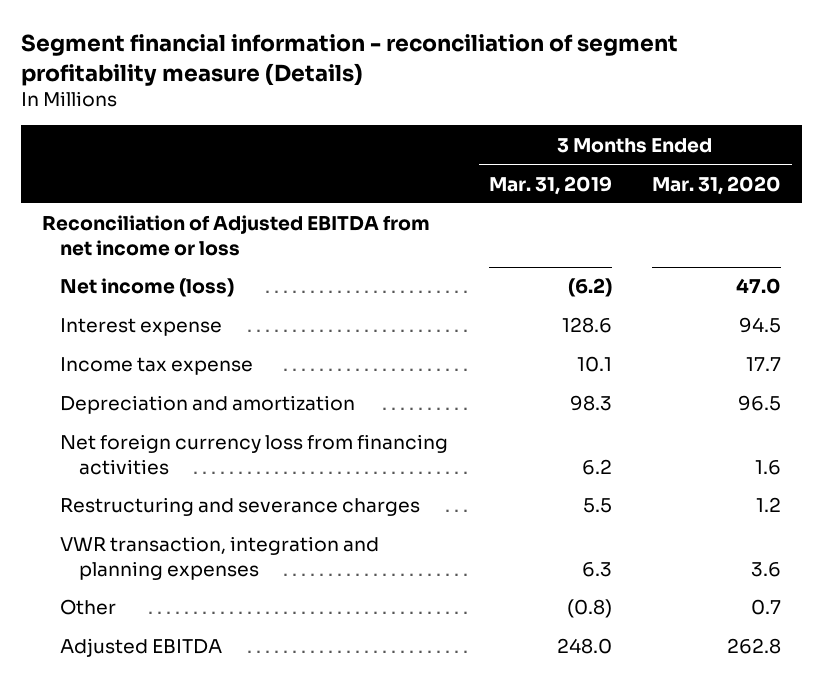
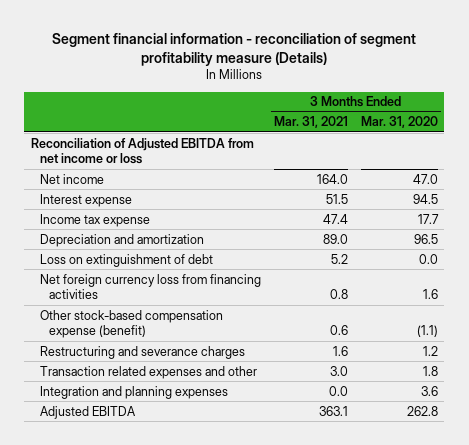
- | 3 Months Ended Mar. 31, 2019 | 3 Months Ended Mar. 31, 2020
+ | 3 Months Ended Mar. 31, 2021 | 3 Months Ended Mar. 31, 2020
- Net income (loss) | (6.2) | 47.0
+ Net income | 164.0 | 47.0
+ Loss on extinguishment of debt | 5.2 | 0.0
+ Other stock-based compensation expense (benefit) | 0.6 | (1.1)
- VWR transaction, integration and planning expenses | 6.3 | 3.6
- Other | (0.8) | 0.7
+ Transaction related expenses and other | 3.0 | 1.8
+ Integration and planning expenses | 0.0 | 3.6

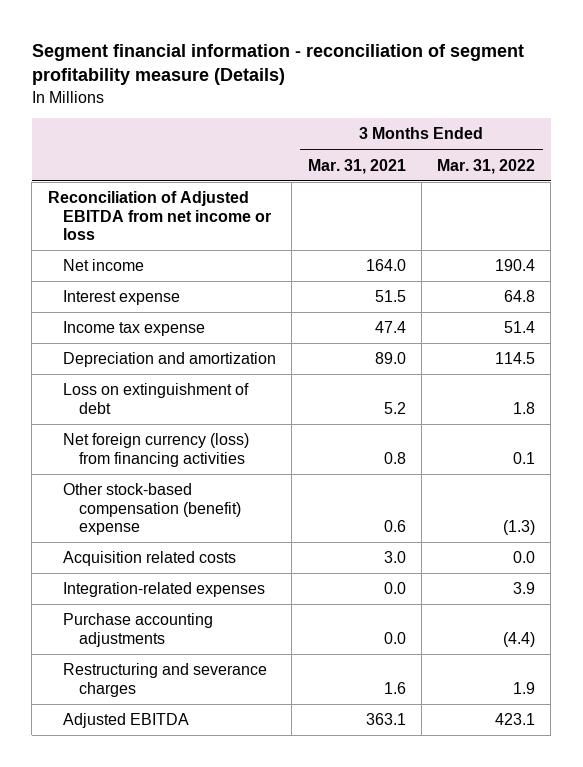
- | 3 Months Ended Mar. 31, 2021 | 3 Months Ended Mar. 31, 2020
+ | 3 Months Ended Mar. 31, 2021 | 3 Months Ended Mar. 31, 2022
- Net foreign currency loss from financing activities | 0.8 | 1.6
- Other stock-based compensation expense (benefit) | 0.6 | (1.1)
+ Net foreign currency (loss) from financing activities | 0.8 | 0.1
+ Other stock-based compensation (benefit) expense | 0.6 | (1.3)
+ Acquisition related costs | 3.0 | 0.0
+ Integration-related expenses | 0.0 | 3.9
+ Purchase accounting adjustments | 0.0 | (4.4)
- Transaction related expenses and other | 3.0 | 1.8
- Integration and planning expenses | 0.0 | 3.6

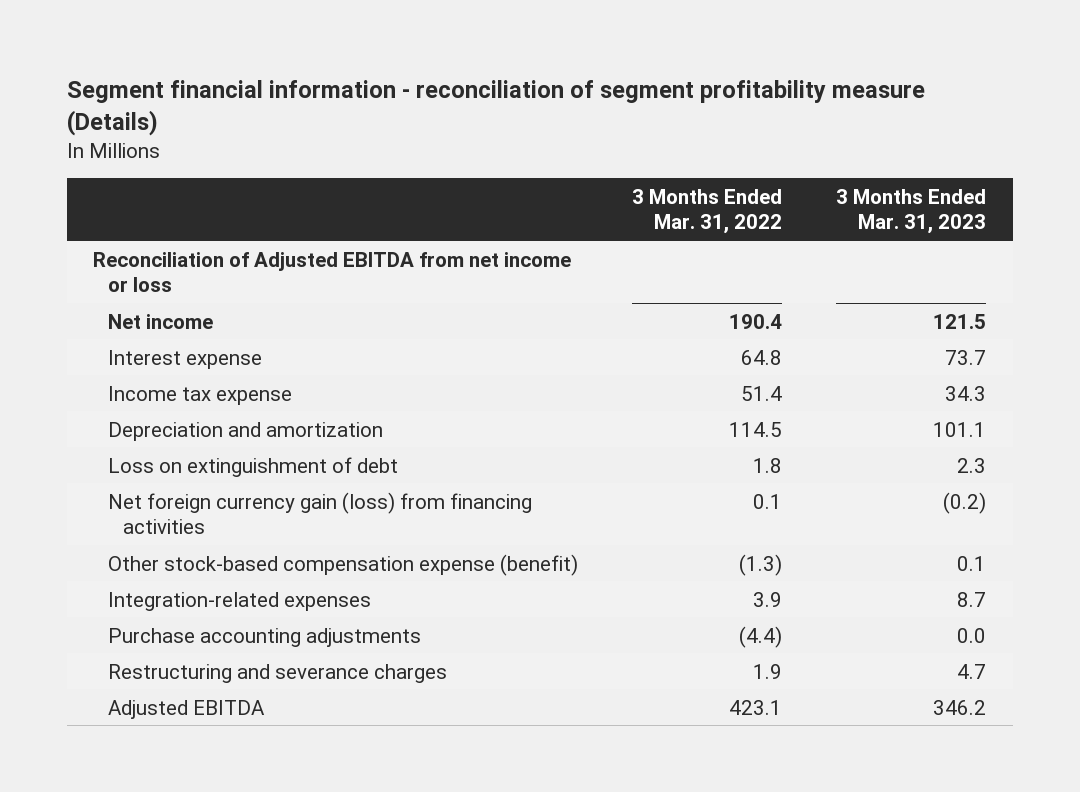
- | 3 Months Ended Mar. 31, 2021 | 3 Months Ended Mar. 31, 2022
+ | 3 Months Ended Mar. 31, 2022 | 3 Months Ended Mar. 31, 2023
- Net foreign currency (loss) from financing activities | 0.8 | 0.1
- Other stock-based compensation (benefit) expense | 0.6 | (1.3)
- Acquisition related costs | 3.0 | 0.0
+ Net foreign currency gain (loss) from financing activities | 0.1 | (0.2)
+ Other stock-based compensation expense (benefit) | (1.3) | 0.1

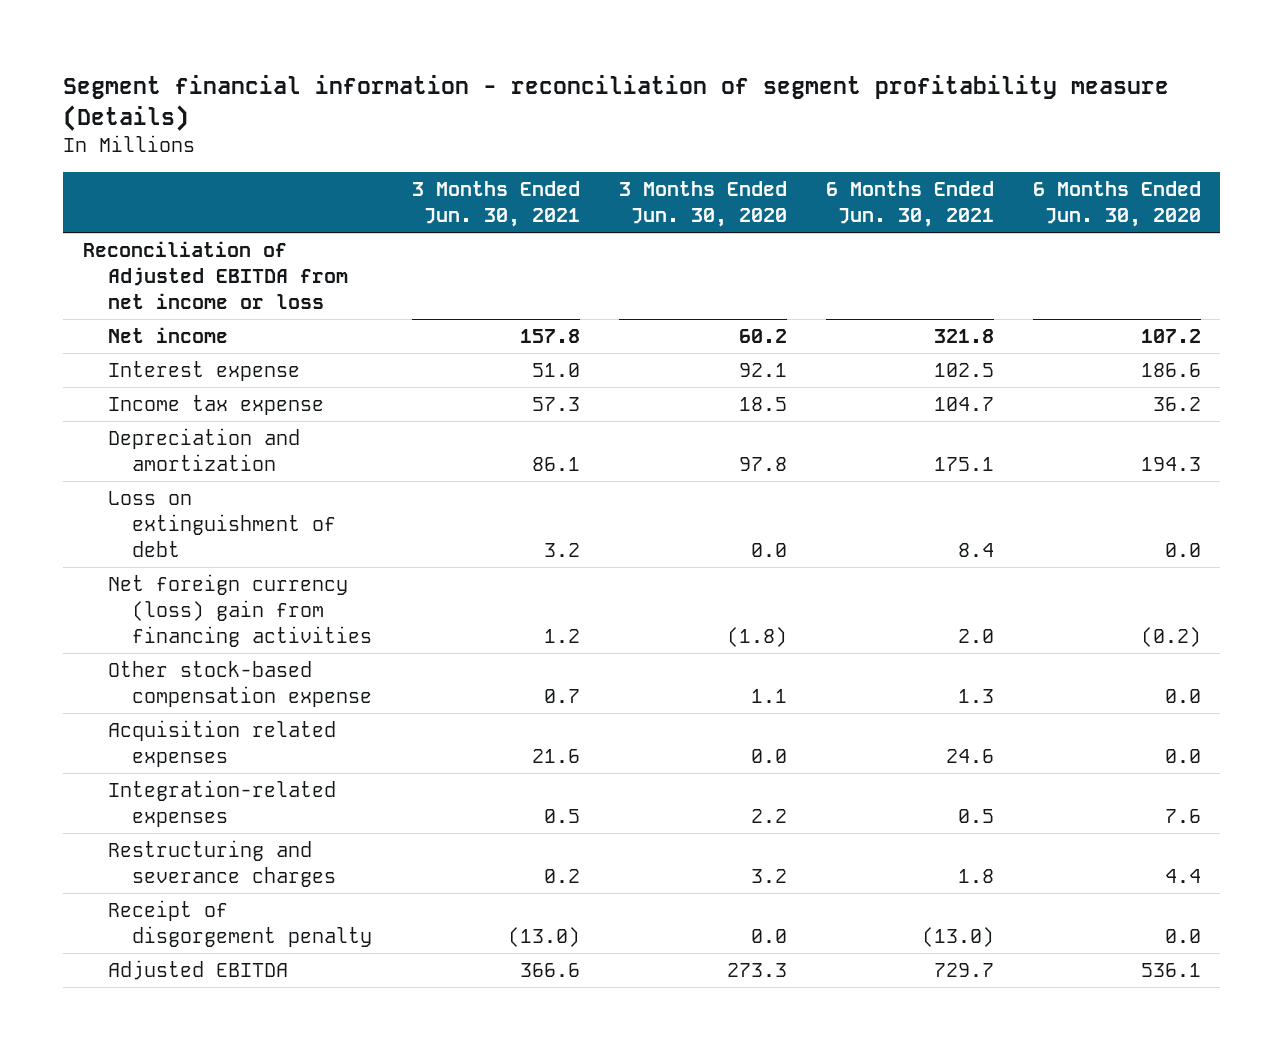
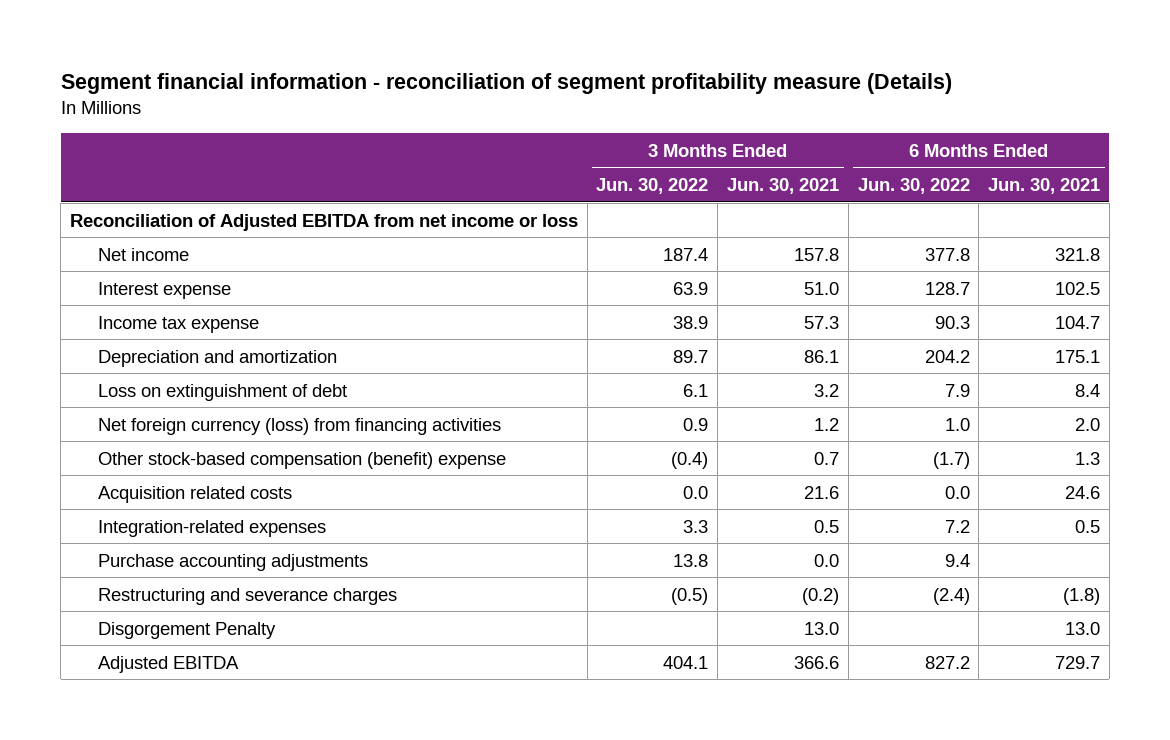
- | 3 Months Ended Jun. 30, 2021 | 3 Months Ended Jun. 30, 2020 | 6 Months Ended Jun. 30, 2021 | 6 Months Ended Jun. 30, 2020
+ | 3 Months Ended Jun. 30, 2022 | 3 Months Ended Jun. 30, 2021 | 6 Months Ended Jun. 30, 2022 | 6 Months Ended Jun. 30, 2021
- Net foreign currency (loss) gain from financing activities | 1.2 | (1.8) | 2.0 | (0.2)
- Other stock-based compensation expense | 0.7 | 1.1 | 1.3 | 0.0
- Acquisition related expenses | 21.6 | 0.0 | 24.6 | 0.0
+ Net foreign currency (loss) from financing activities | 0.9 | 1.2 | 1.0 | 2.0
+ Other stock-based compensation (benefit) expense | (0.4) | 0.7 | (1.7) | 1.3
+ Acquisition related costs | 0.0 | 21.6 | 0.0 | 24.6
- Restructuring and severance charges | 0.2 | 3.2 | 1.8 | 4.4
- Receipt of disgorgement penalty | (13.0) | 0.0 | (13.0) | 0.0
+ Purchase accounting adjustments | 13.8 | 0.0 | 9.4 |
+ Restructuring and severance charges | (0.5) | (0.2) | (2.4) | (1.8)
+ Disgorgement Penalty | | 13.0 | | 13.0

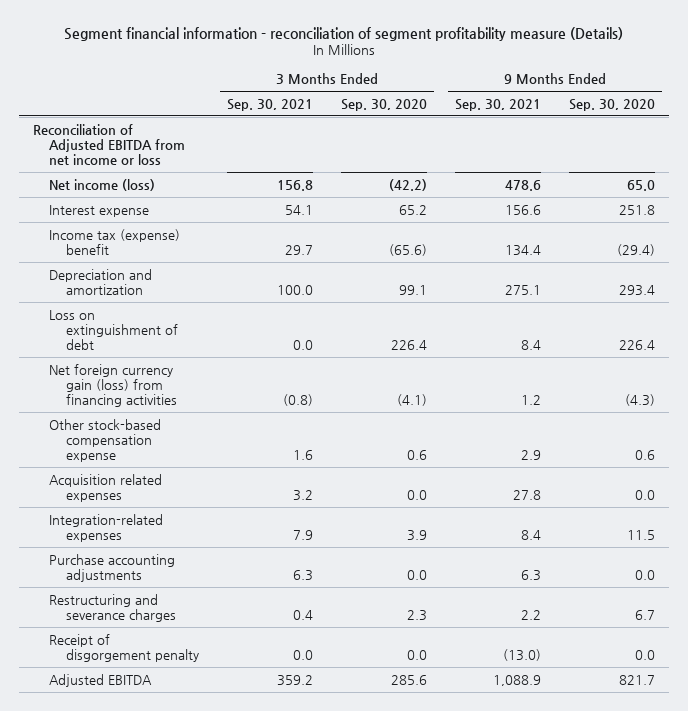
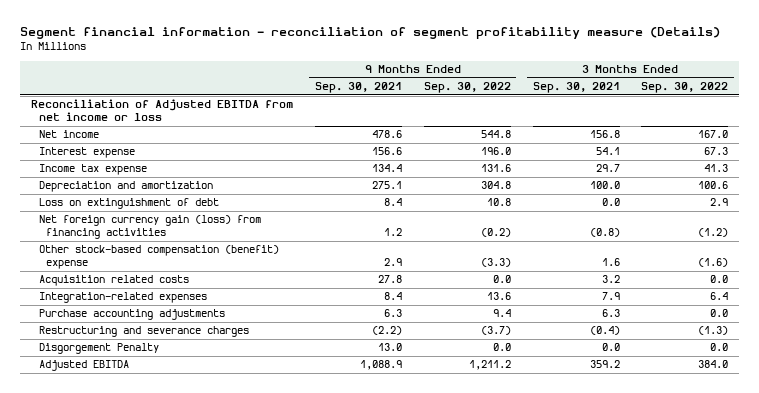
- | 3 Months Ended Sep. 30, 2021 | 3 Months Ended Sep. 30, 2020 | 9 Months Ended Sep. 30, 2021 | 9 Months Ended Sep. 30, 2020
+ | 9 Months Ended Sep. 30, 2021 | 9 Months Ended Sep. 30, 2022 | 3 Months Ended Sep. 30, 2021 | 3 Months Ended Sep. 30, 2022
- Net income (loss) | 156.8 | (42.2) | 478.6 | 65.0
+ Net income | 478.6 | 544.8 | 156.8 | 167.0
- Income tax (expense) benefit | 29.7 | (65.6) | 134.4 | (29.4)
+ Income tax expense | 134.4 | 131.6 | 29.7 | 41.3
- Other stock-based compensation expense | 1.6 | 0.6 | 2.9 | 0.6
- Acquisition related expenses | 3.2 | 0.0 | 27.8 | 0.0
+ Other stock-based compensation (benefit) expense | 2.9 | (3.3) | 1.6 | (1.6)
+ Acquisition related costs | 27.8 | 0.0 | 3.2 | 0.0
- Restructuring and severance charges | 0.4 | 2.3 | 2.2 | 6.7
- Receipt of disgorgement penalty | 0.0 | 0.0 | (13.0) | 0.0
+ Restructuring and severance charges | (2.2) | (3.7) | (0.4) | (1.3)
+ Disgorgement Penalty | 13.0 | 0.0 | 0.0 | 0.0

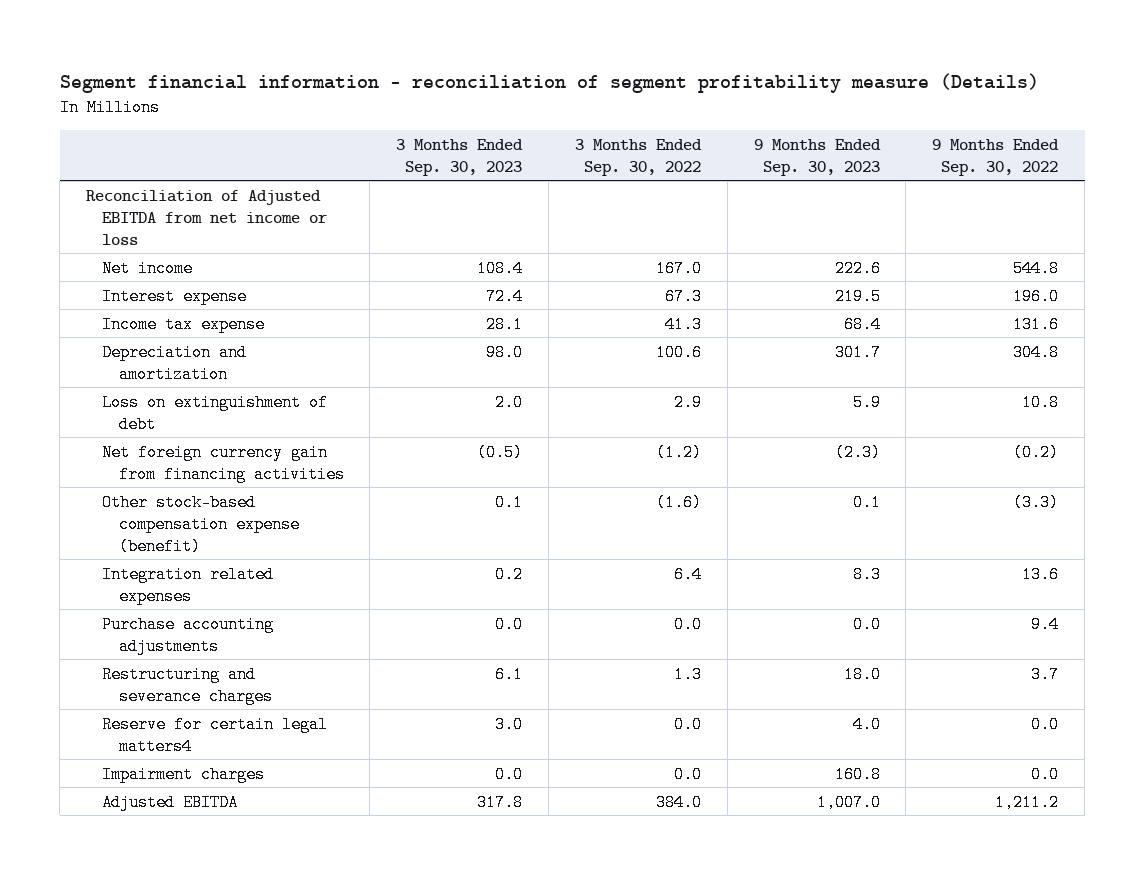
- | 9 Months Ended Sep. 30, 2021 | 9 Months Ended Sep. 30, 2022 | 3 Months Ended Sep. 30, 2021 | 3 Months Ended Sep. 30, 2022
+ | 3 Months Ended Sep. 30, 2023 | 3 Months Ended Sep. 30, 2022 | 9 Months Ended Sep. 30, 2023 | 9 Months Ended Sep. 30, 2022
- Net foreign currency gain (loss) from financing activities | 1.2 | (0.2) | (0.8) | (1.2)
- Other stock-based compensation (benefit) expense | 2.9 | (3.3) | 1.6 | (1.6)
- Acquisition related costs | 27.8 | 0.0 | 3.2 | 0.0
- Integration-related expenses | 8.4 | 13.6 | 7.9 | 6.4
+ Net foreign currency gain from financing activities | (0.5) | (1.2) | (2.3) | (0.2)
+ Other stock-based compensation expense (benefit) | 0.1 | (1.6) | 0.1 | (3.3)
+ Integration related expenses | 0.2 | 6.4 | 8.3 | 13.6
- Restructuring and severance charges | (2.2) | (3.7) | (0.4) | (1.3)
- Disgorgement Penalty | 13.0 | 0.0 | 0.0 | 0.0
+ Restructuring and severance charges | 6.1 | 1.3 | 18.0 | 3.7
+ Reserve for certain legal matters4 | 3.0 | 0.0 | 4.0 | 0.0
+ Impairment charges | 0.0 | 0.0 | 160.8 | 0.0

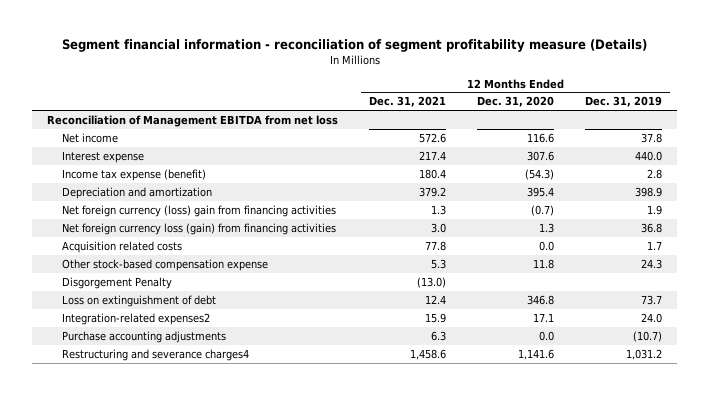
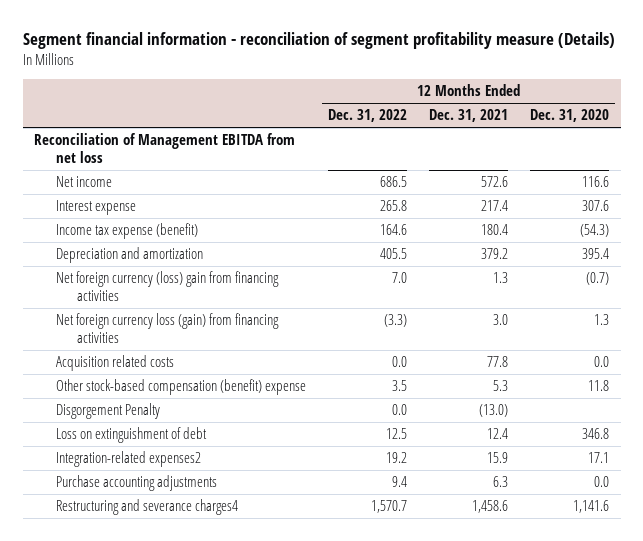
- | 12 Months Ended Dec. 31, 2021 | 12 Months Ended Dec. 31, 2020 | 12 Months Ended Dec. 31, 2019
+ | 12 Months Ended Dec. 31, 2022 | 12 Months Ended Dec. 31, 2021 | 12 Months Ended Dec. 31, 2020
- Other stock-based compensation expense | 5.3 | 11.8 | 24.3
+ Other stock-based compensation (benefit) expense | 3.5 | 5.3 | 11.8

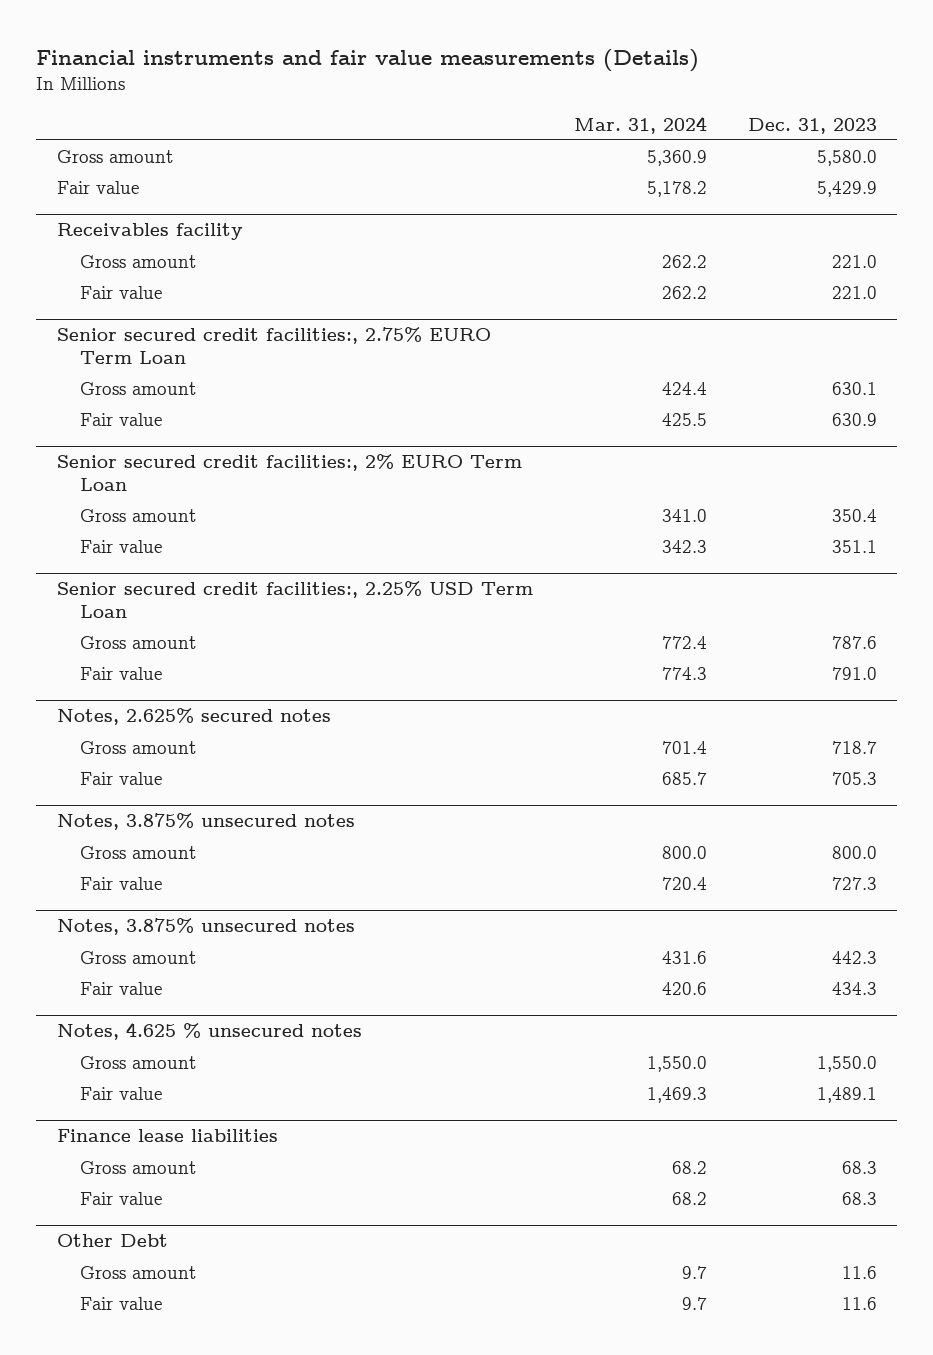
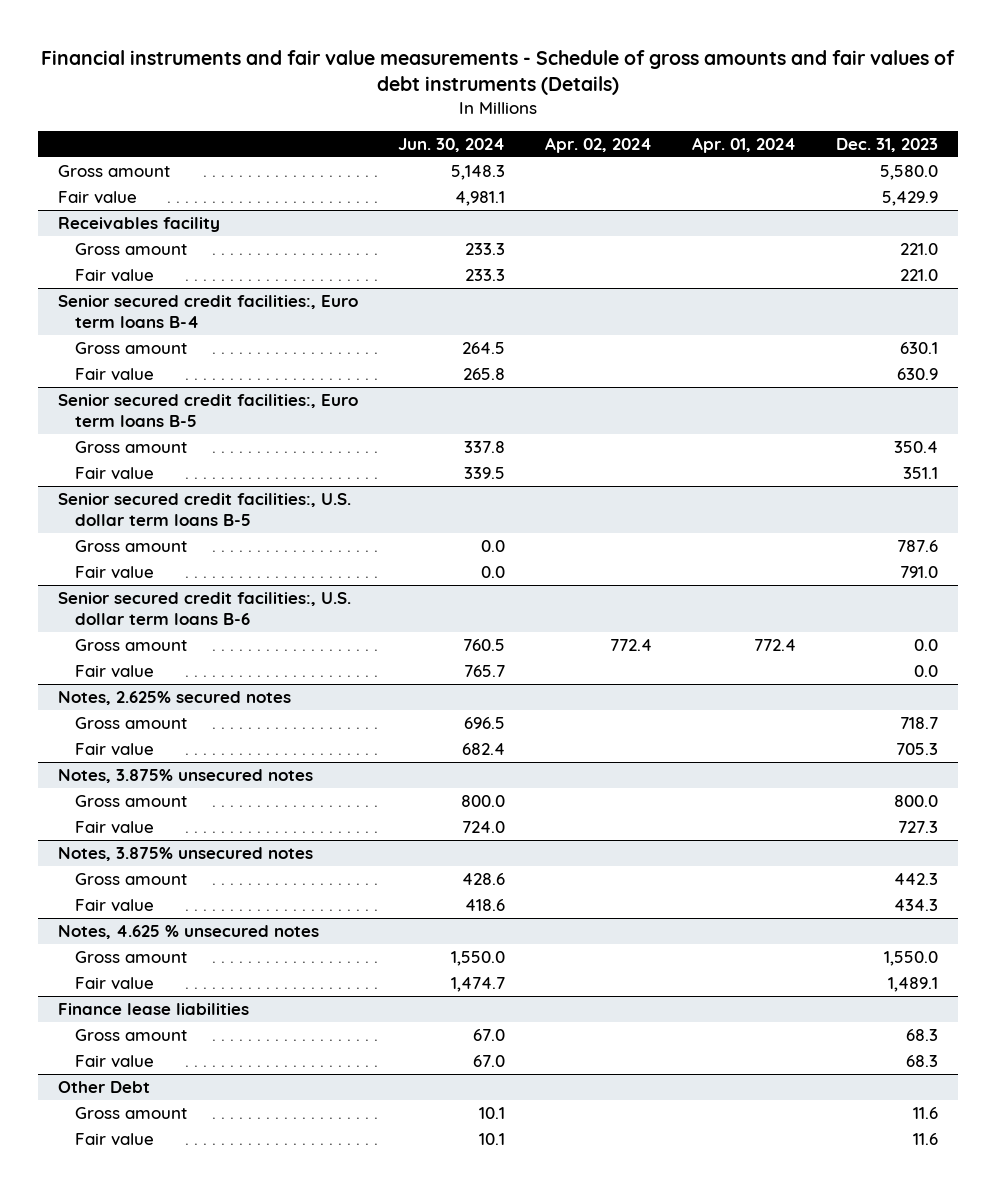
- Financial instruments and fair value measurements (Details)
+ Financial instruments and fair value measurements - Schedule of gross amounts and fair values of debt instruments (Details)
- | Mar. 31, 2024 | Dec. 31, 2023
+ | Jun. 30, 2024 | Apr. 02, 2024 | Apr. 01, 2024 | Dec. 31, 2023
- Senior secured credit facilities:, 2.75% EURO Term Loan
+ Senior secured credit facilities:, Euro term loans B-4
- Senior secured credit facilities:, 2% EURO Term Loan
+ Senior secured credit facilities:, Euro term loans B-5
- Senior secured credit facilities:, 2.25% USD Term Loan
+ Senior secured credit facilities:, U.S. dollar term loans B-5
+ Senior secured credit facilities:, U.S. dollar term loans B-6
+ Gross amount | 760.5 | 772.4 | 772.4 | 0.0
+ Fair value | 765.7 | | | 0.0

